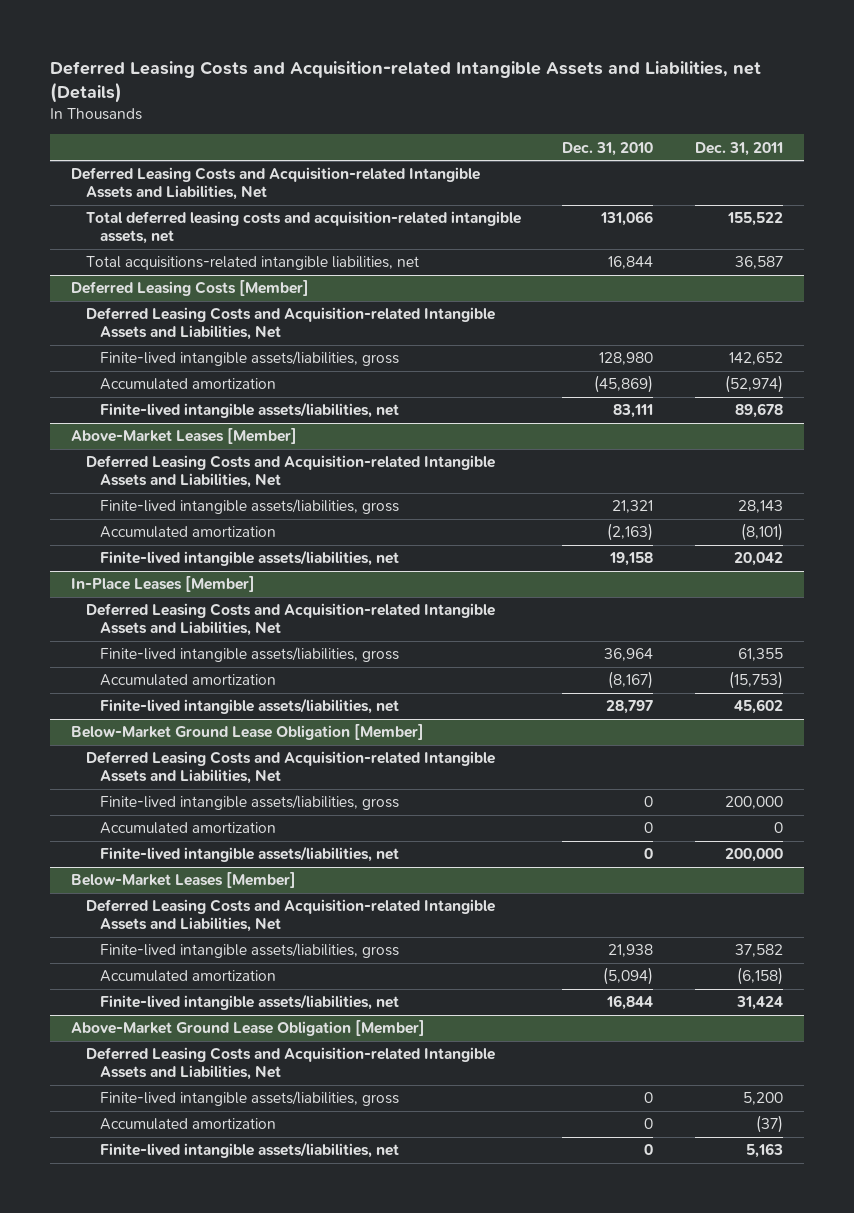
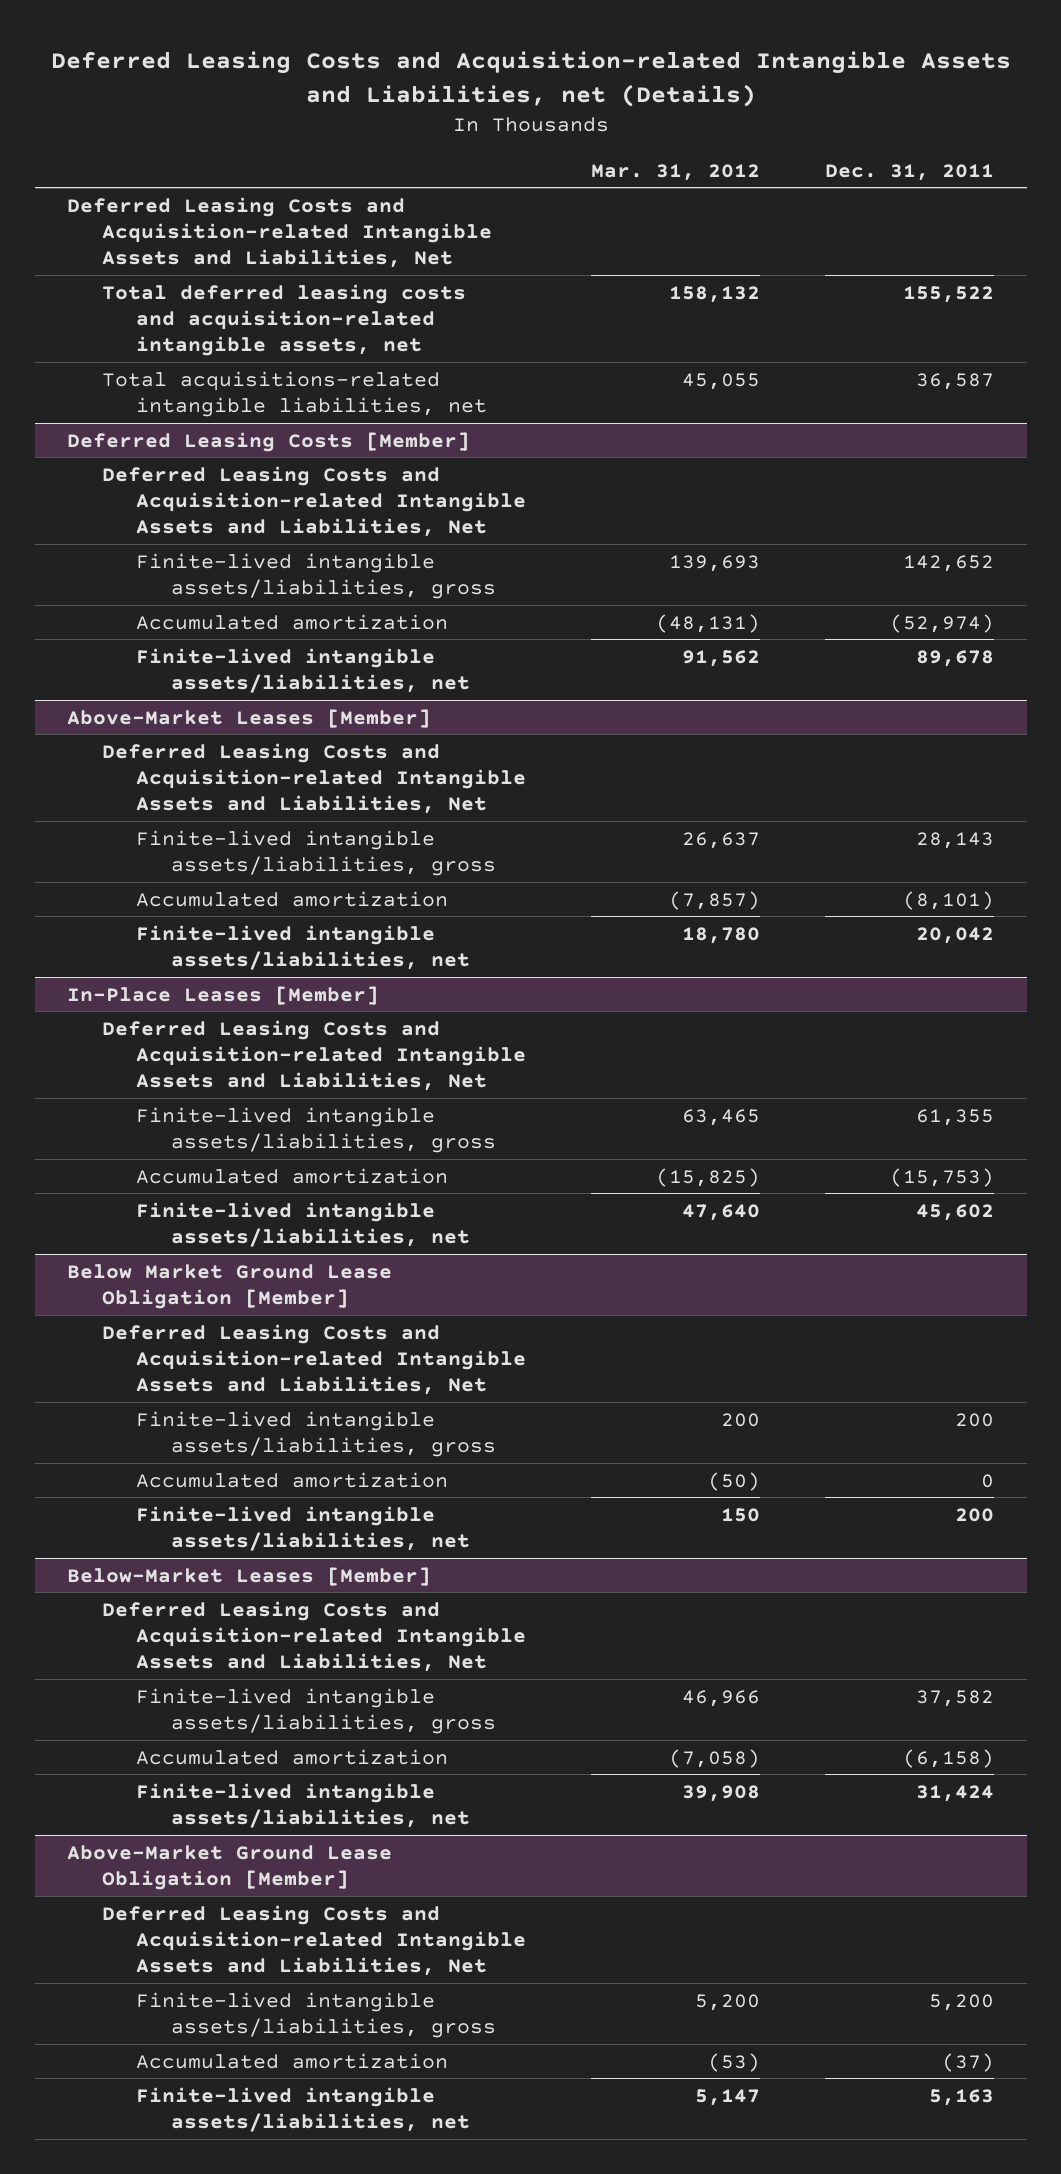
- | Dec. 31, 2010 | Dec. 31, 2011
+ | Mar. 31, 2012 | Dec. 31, 2011
- Below-Market Ground Lease Obligation [Member]
+ Below Market Ground Lease Obligation [Member]
- Finite-lived intangible assets/liabilities, gross | 0 | 200,000
+ Finite-lived intangible assets/liabilities, gross | 200 | 200
- Finite-lived intangible assets/liabilities, net | 0 | 200,000
+ Finite-lived intangible assets/liabilities, net | 150 | 200

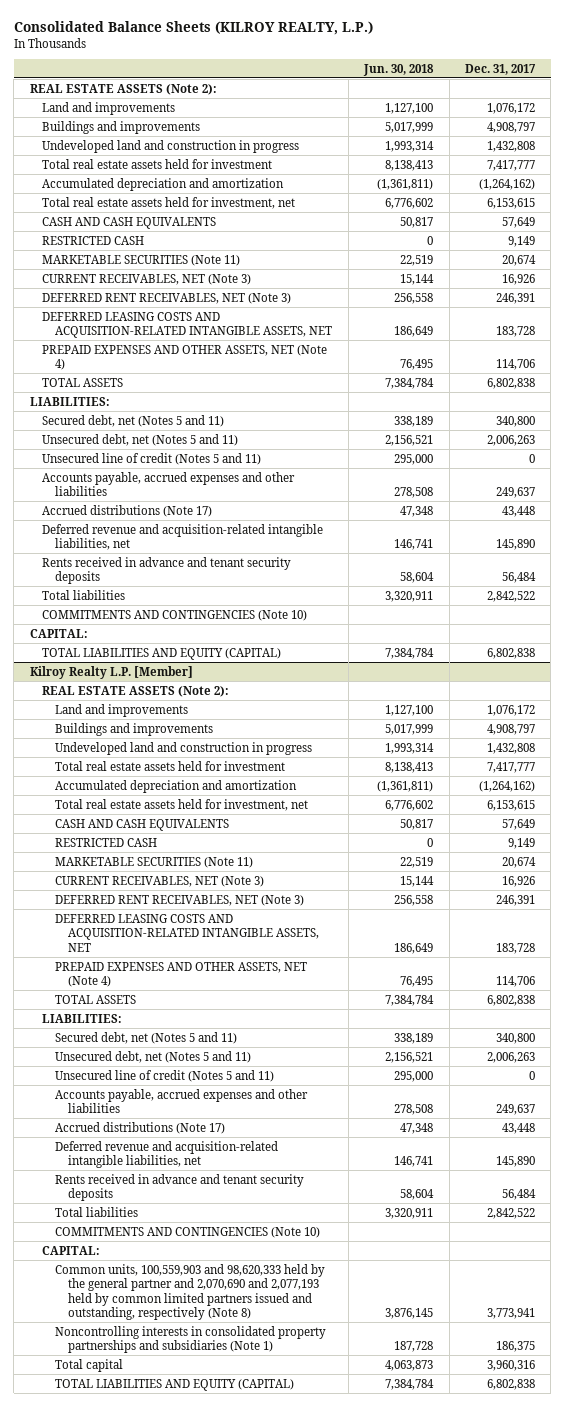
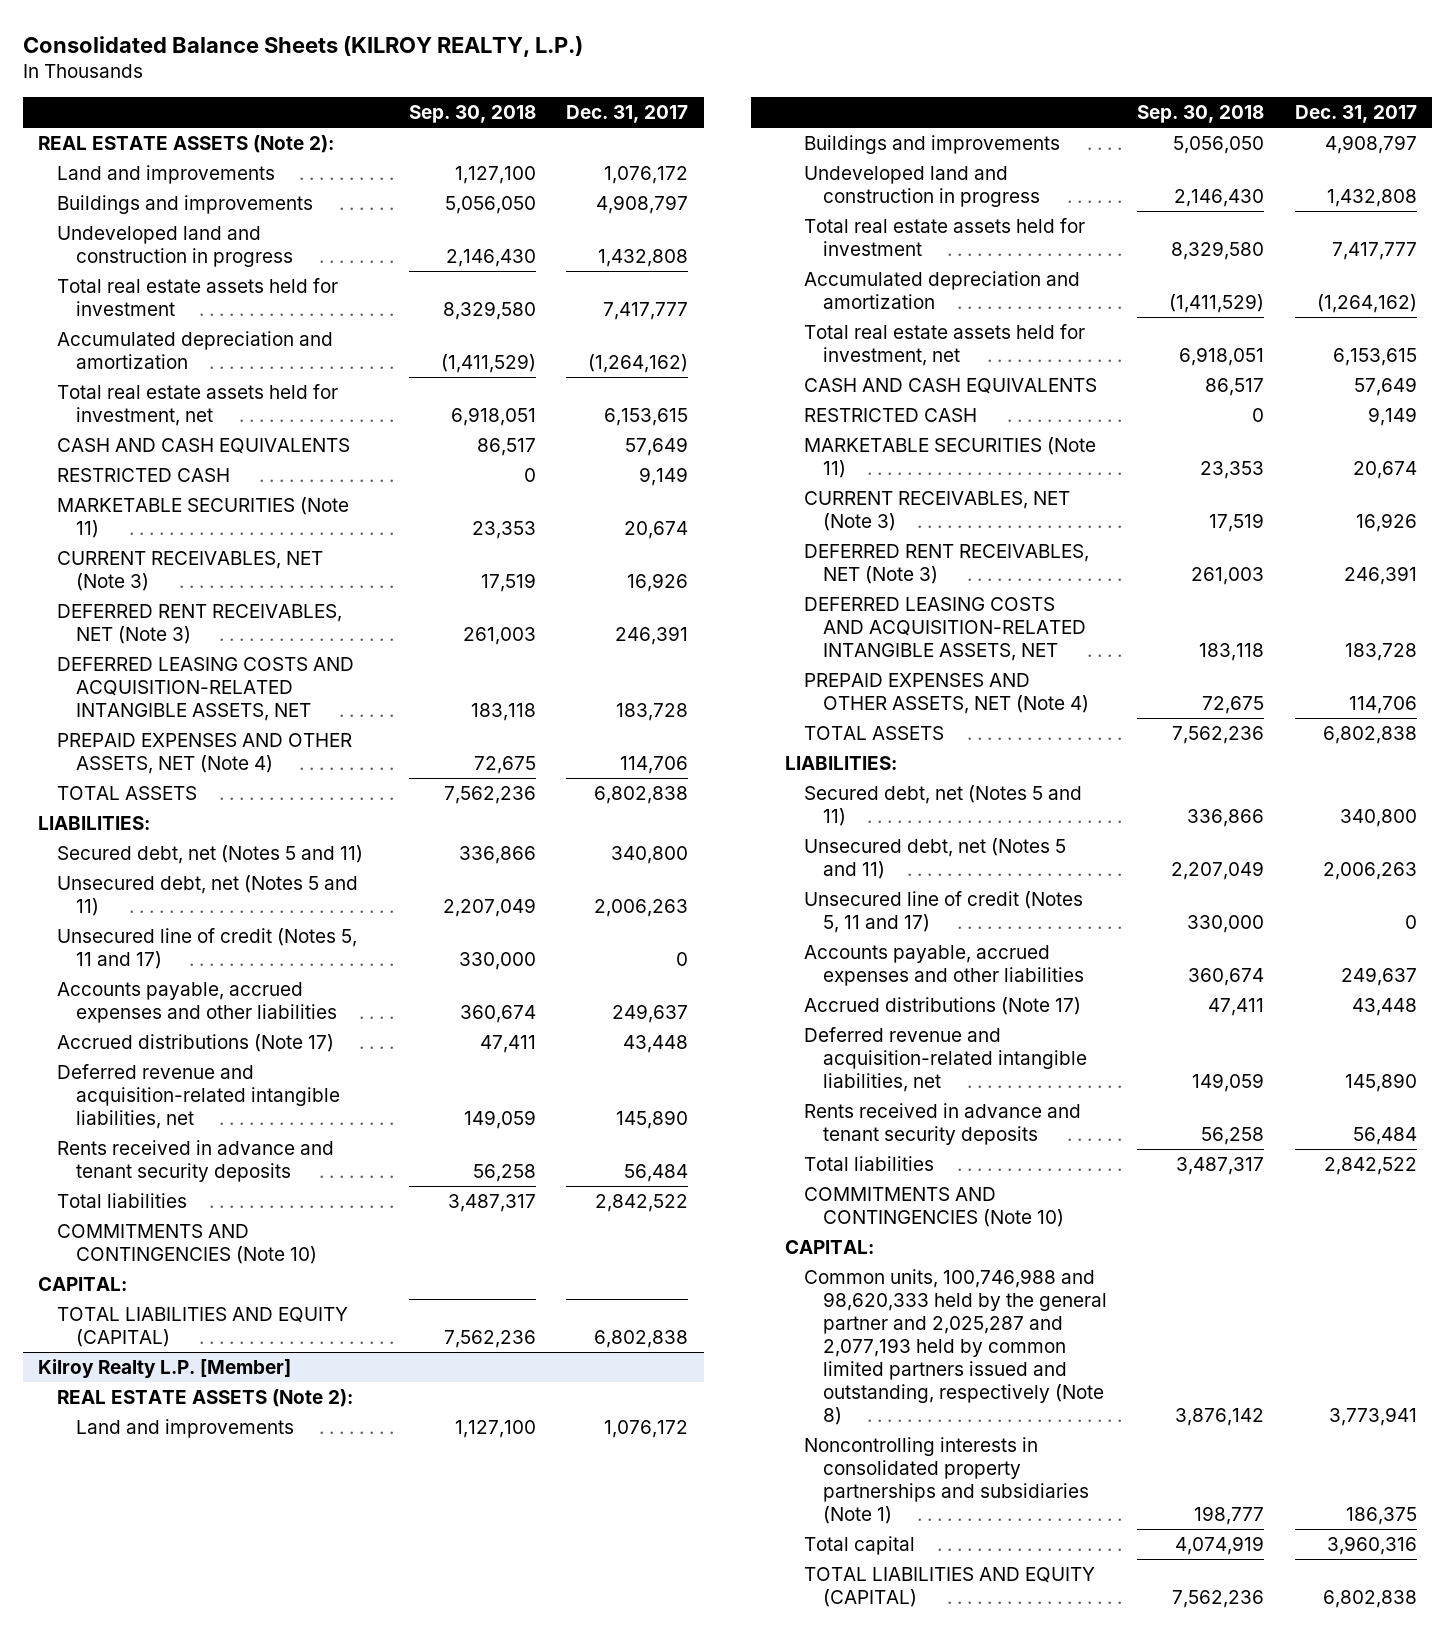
- | Jun. 30, 2018 | Dec. 31, 2017
+ | Sep. 30, 2018 | Dec. 31, 2017
- Unsecured line of credit (Notes 5 and 11) | 295,000 | 0
+ Unsecured line of credit (Notes 5, 11 and 17) | 330,000 | 0
@ Kilroy Realty L.P. [Member]
- Unsecured line of credit (Notes 5 and 11) | 295,000 | 0
+ Unsecured line of credit (Notes 5, 11 and 17) | 330,000 | 0
- Common units, 100,559,903 and 98,620,333 held by the general partner and 2,070,690 and 2,077,193 held by common limited partners issued and outstanding, respectively (Note 8) | 3,876,145 | 3,773,941
+ Common units, 100,746,988 and 98,620,333 held by the general partner and 2,025,287 and 2,077,193 held by common limited partners issued and outstanding, respectively (Note 8) | 3,876,142 | 3,773,941

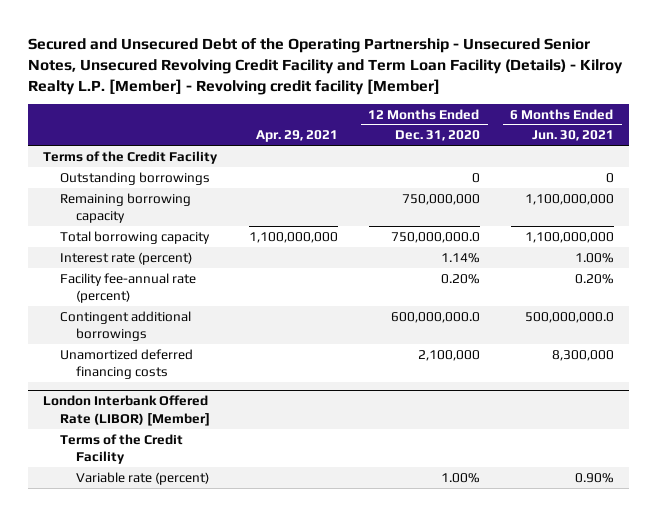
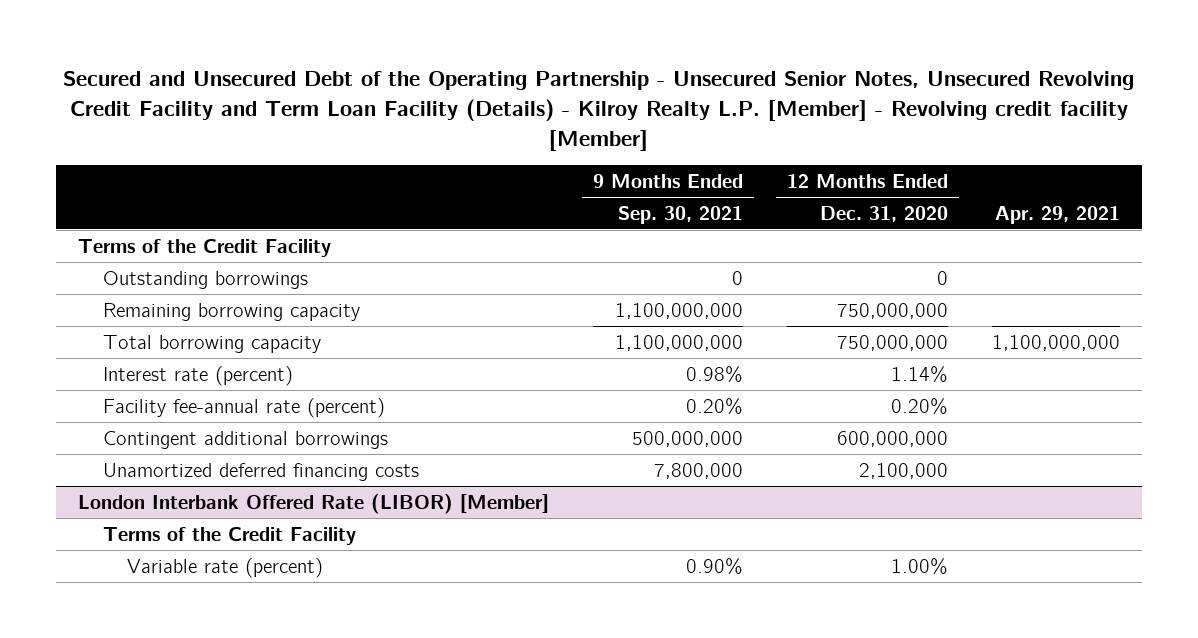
- | Apr. 29, 2021 | 12 Months Ended Dec. 31, 2020 | 6 Months Ended Jun. 30, 2021
+ | 9 Months Ended Sep. 30, 2021 | 12 Months Ended Dec. 31, 2020 | Apr. 29, 2021
- Total borrowing capacity | 1,100,000,000 | 750,000,000.0 | 1,100,000,000
+ Total borrowing capacity | 1,100,000,000 | 750,000,000 | 1,100,000,000
- Contingent additional borrowings | | 600,000,000.0 | 500,000,000.0
+ Contingent additional borrowings | 500,000,000 | 600,000,000 |

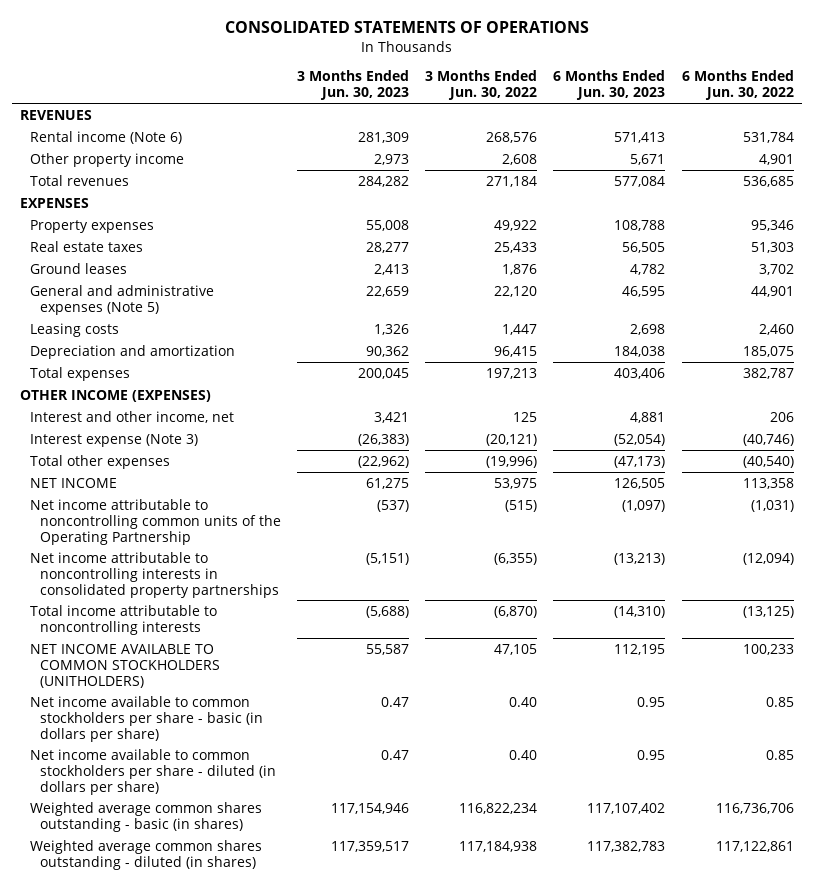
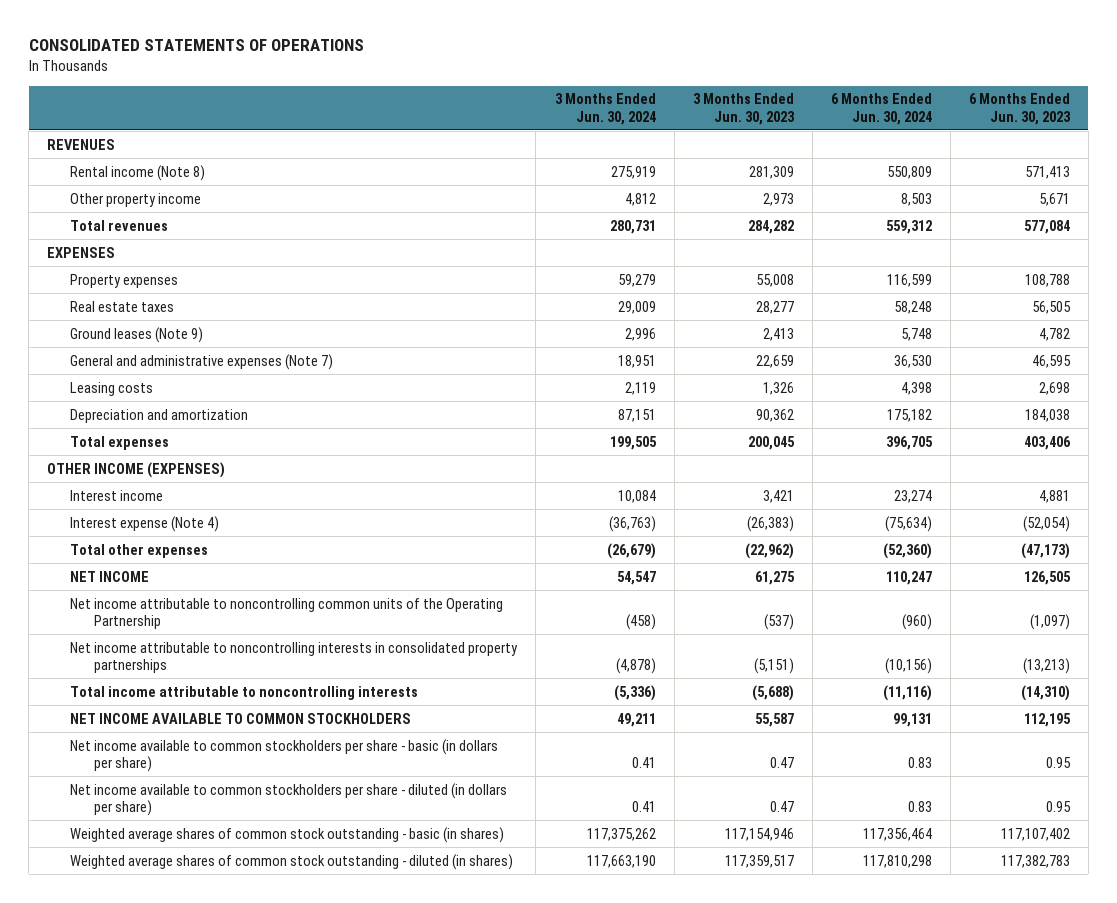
- | 3 Months Ended Jun. 30, 2023 | 3 Months Ended Jun. 30, 2022 | 6 Months Ended Jun. 30, 2023 | 6 Months Ended Jun. 30, 2022
+ | 3 Months Ended Jun. 30, 2024 | 3 Months Ended Jun. 30, 2023 | 6 Months Ended Jun. 30, 2024 | 6 Months Ended Jun. 30, 2023
- Rental income (Note 6) | 281,309 | 268,576 | 571,413 | 531,784
+ Rental income (Note 8) | 275,919 | 281,309 | 550,809 | 571,413
- Ground leases | 2,413 | 1,876 | 4,782 | 3,702
- General and administrative expenses (Note 5) | 22,659 | 22,120 | 46,595 | 44,901
+ Ground leases (Note 9) | 2,996 | 2,413 | 5,748 | 4,782
+ General and administrative expenses (Note 7) | 18,951 | 22,659 | 36,530 | 46,595
- Interest and other income, net | 3,421 | 125 | 4,881 | 206
- Interest expense (Note 3) | (26,383) | (20,121) | (52,054) | (40,746)
+ Interest income | 10,084 | 3,421 | 23,274 | 4,881
+ Interest expense (Note 4) | (36,763) | (26,383) | (75,634) | (52,054)
- NET INCOME AVAILABLE TO COMMON STOCKHOLDERS (UNITHOLDERS) | 55,587 | 47,105 | 112,195 | 100,233
+ NET INCOME AVAILABLE TO COMMON STOCKHOLDERS | 49,211 | 55,587 | 99,131 | 112,195
- Weighted average common shares outstanding - basic (in shares) | 117,154,946 | 116,822,234 | 117,107,402 | 116,736,706
- Weighted average common shares outstanding - diluted (in shares) | 117,359,517 | 117,184,938 | 117,382,783 | 117,122,861
+ Weighted average shares of common stock outstanding - basic (in shares) | 117,375,262 | 117,154,946 | 117,356,464 | 117,107,402
+ Weighted average shares of common stock outstanding - diluted (in shares) | 117,663,190 | 117,359,517 | 117,810,298 | 117,382,783

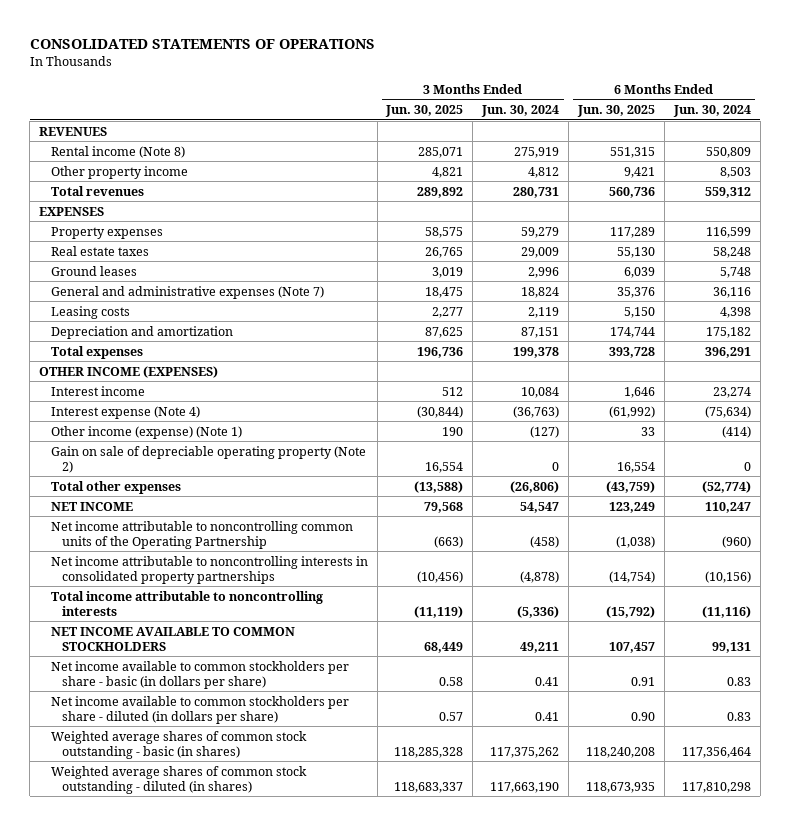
- | 3 Months Ended Jun. 30, 2024 | 3 Months Ended Jun. 30, 2023 | 6 Months Ended Jun. 30, 2024 | 6 Months Ended Jun. 30, 2023
+ | 3 Months Ended Jun. 30, 2025 | 3 Months Ended Jun. 30, 2024 | 6 Months Ended Jun. 30, 2025 | 6 Months Ended Jun. 30, 2024
- Ground leases (Note 9) | 2,996 | 2,413 | 5,748 | 4,782
- General and administrative expenses (Note 7) | 18,951 | 22,659 | 36,530 | 46,595
+ Ground leases | 3,019 | 2,996 | 6,039 | 5,748
+ General and administrative expenses (Note 7) | 18,475 | 18,824 | 35,376 | 36,116
- Total expenses | 199,505 | 200,045 | 396,705 | 403,406
+ Total expenses | 196,736 | 199,378 | 393,728 | 396,291
- Total other expenses | (26,679) | (22,962) | (52,360) | (47,173)
+ Other income (expense) (Note 1) | 190 | (127) | 33 | (414)
+ Gain on sale of depreciable operating property (Note 2) | 16,554 | 0 | 16,554 | 0
+ Total other expenses | (13,588) | (26,806) | (43,759) | (52,774)

